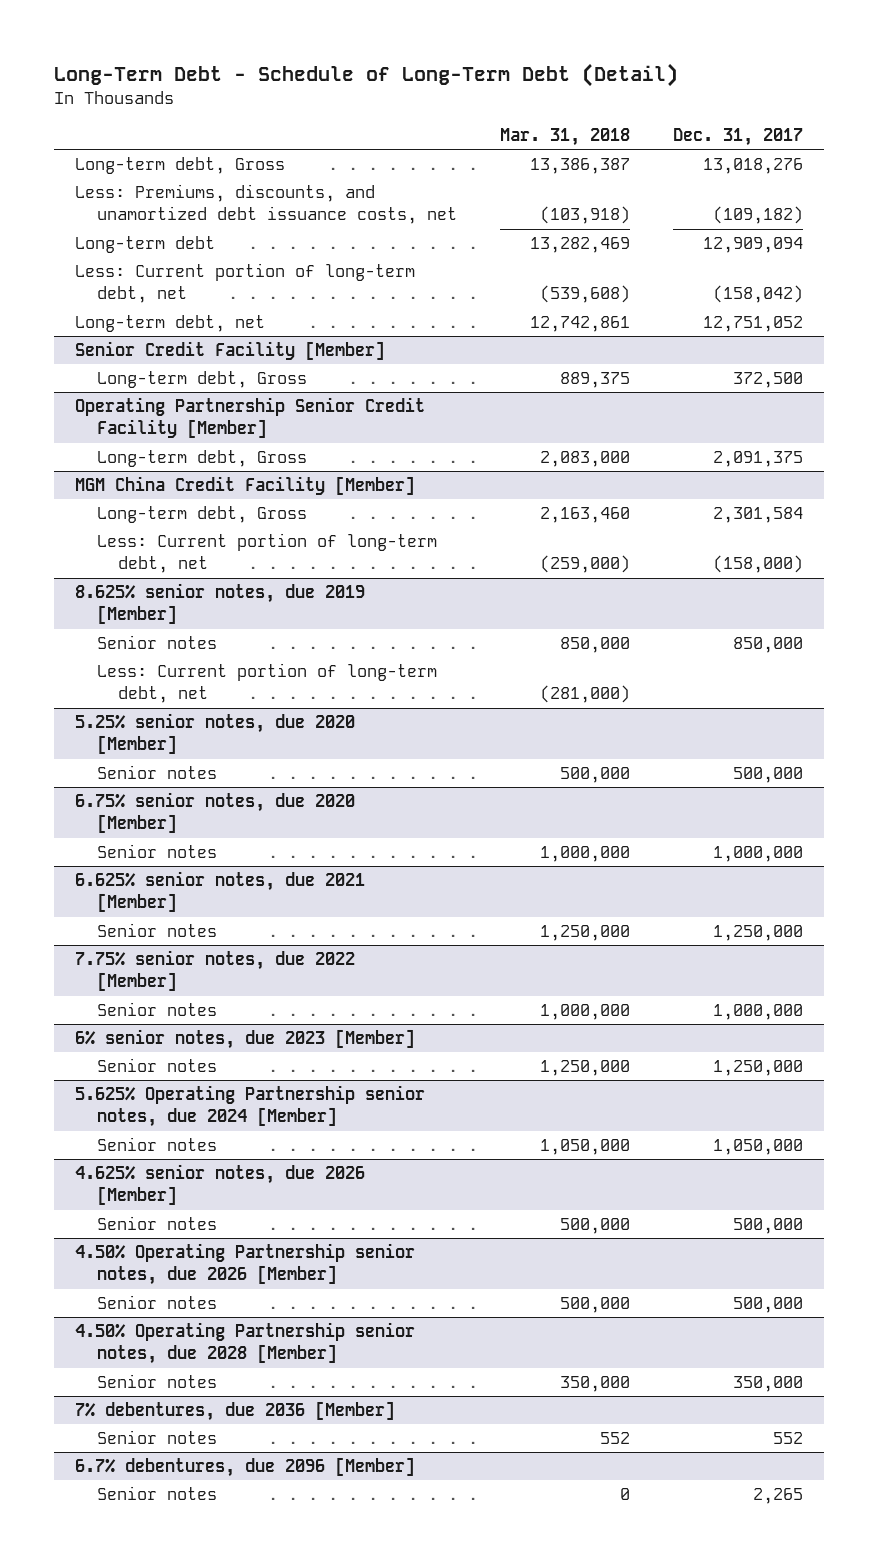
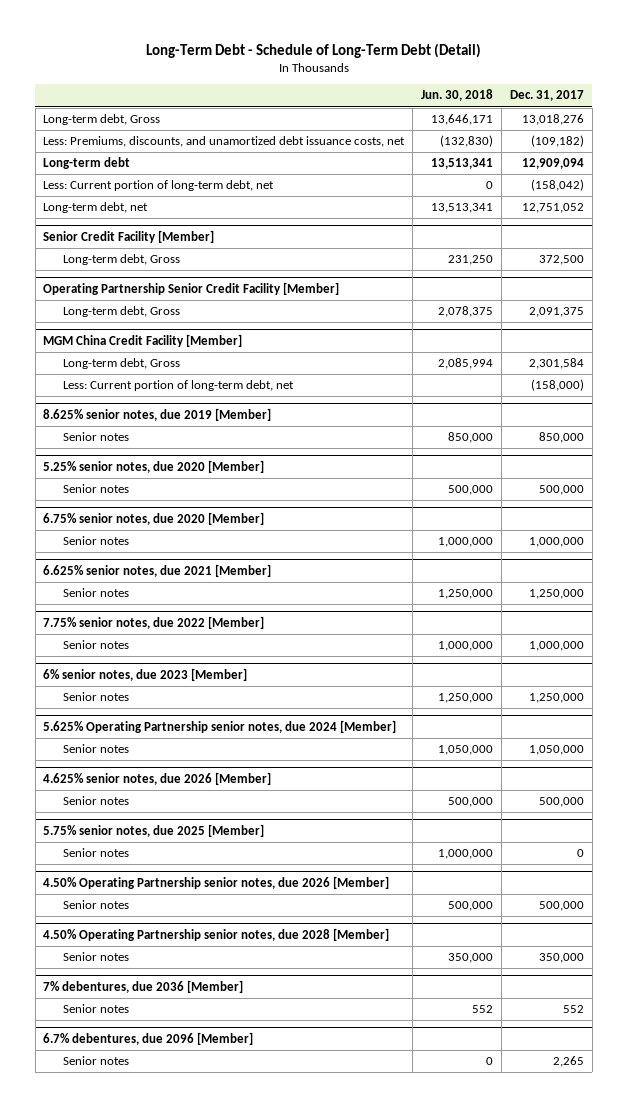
- | Mar. 31, 2018 | Dec. 31, 2017
+ | Jun. 30, 2018 | Dec. 31, 2017
@ 8.625% senior notes, due 2019 [Member]
- Less: Current portion of long-term debt, net | (281,000) |
+ 5.75% senior notes, due 2025 [Member]
+ Senior notes | 1,000,000 | 0

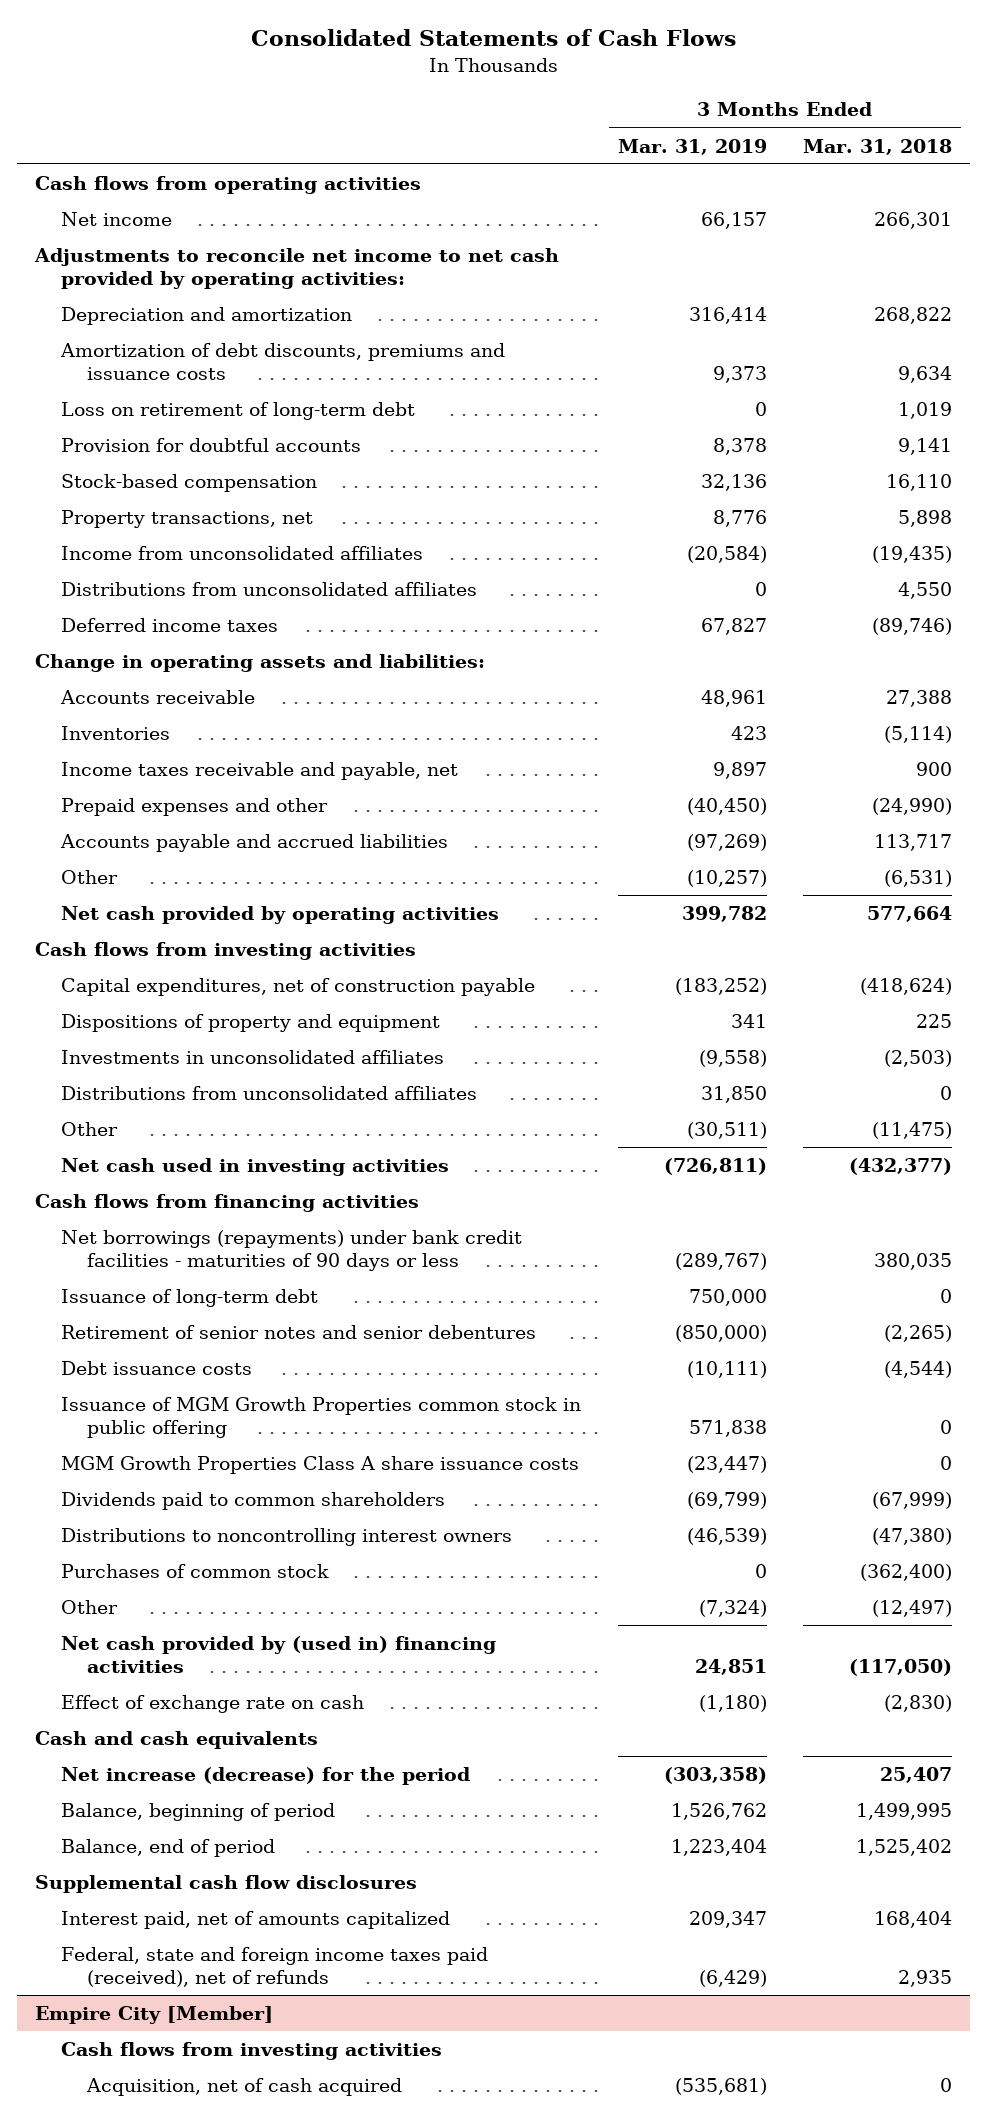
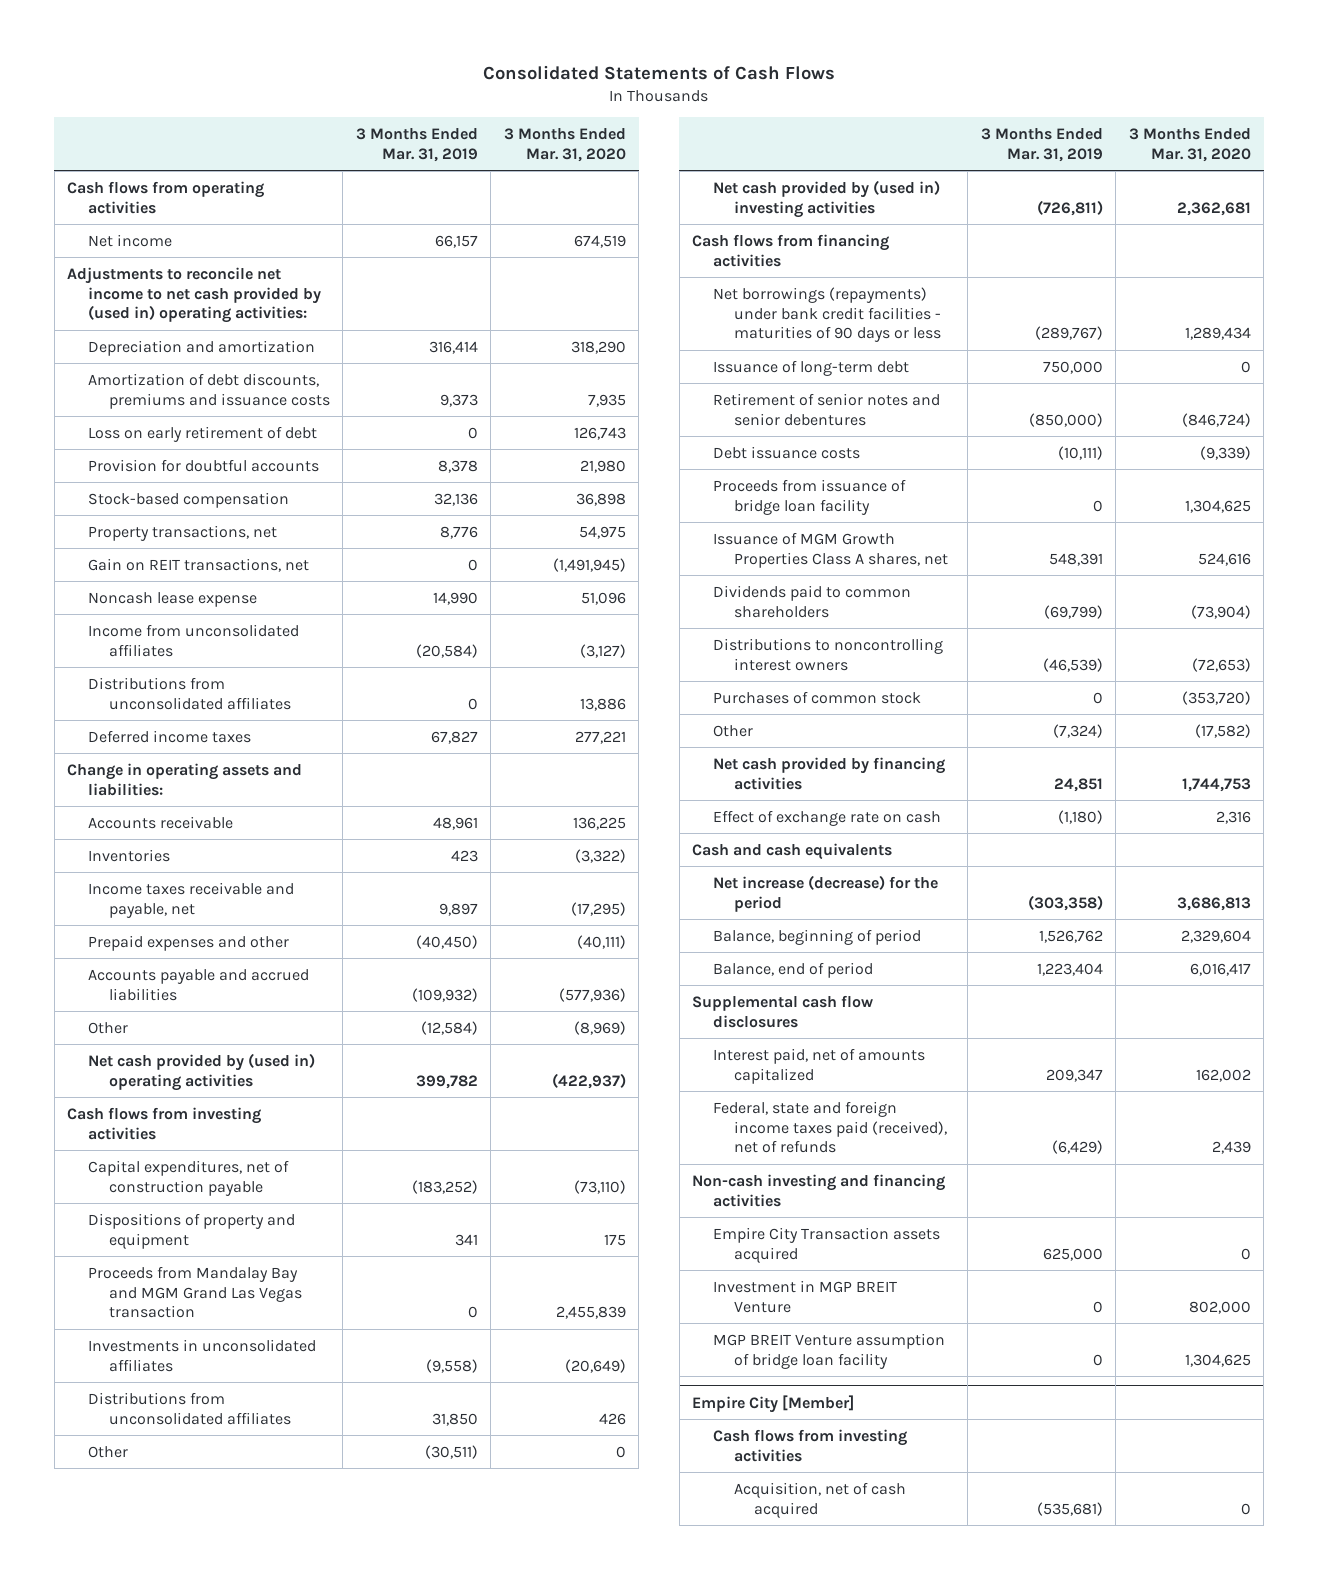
- | 3 Months Ended Mar. 31, 2019 | 3 Months Ended Mar. 31, 2018
+ | 3 Months Ended Mar. 31, 2019 | 3 Months Ended Mar. 31, 2020
- Adjustments to reconcile net income to net cash provided by operating activities:
+ Adjustments to reconcile net income to net cash provided by (used in) operating activities:
- Loss on retirement of long-term debt | 0 | 1,019
+ Loss on early retirement of debt | 0 | 126,743
+ Gain on REIT transactions, net | 0 | (1,491,945)
+ Noncash lease expense | 14,990 | 51,096
- Accounts payable and accrued liabilities | (97,269) | 113,717
- Other | (10,257) | (6,531)
- Net cash provided by operating activities | 399,782 | 577,664
+ Accounts payable and accrued liabilities | (109,932) | (577,936)
+ Other | (12,584) | (8,969)
+ Net cash provided by (used in) operating activities | 399,782 | (422,937)
+ Proceeds from Mandalay Bay and MGM Grand Las Vegas transaction | 0 | 2,455,839
- Net cash used in investing activities | (726,811) | (432,377)
+ Net cash provided by (used in) investing activities | (726,811) | 2,362,681
- Issuance of MGM Growth Properties common stock in public offering | 571,838 | 0
- MGM Growth Properties Class A share issuance costs | (23,447) | 0
+ Proceeds from issuance of bridge loan facility | 0 | 1,304,625
+ Issuance of MGM Growth Properties Class A shares, net | 548,391 | 524,616
- Net cash provided by (used in) financing activities | 24,851 | (117,050)
+ Net cash provided by financing activities | 24,851 | 1,744,753
+ Non-cash investing and financing activities
+ Empire City Transaction assets acquired | 625,000 | 0
+ Investment in MGP BREIT Venture | 0 | 802,000
+ MGP BREIT Venture assumption of bridge loan facility | 0 | 1,304,625

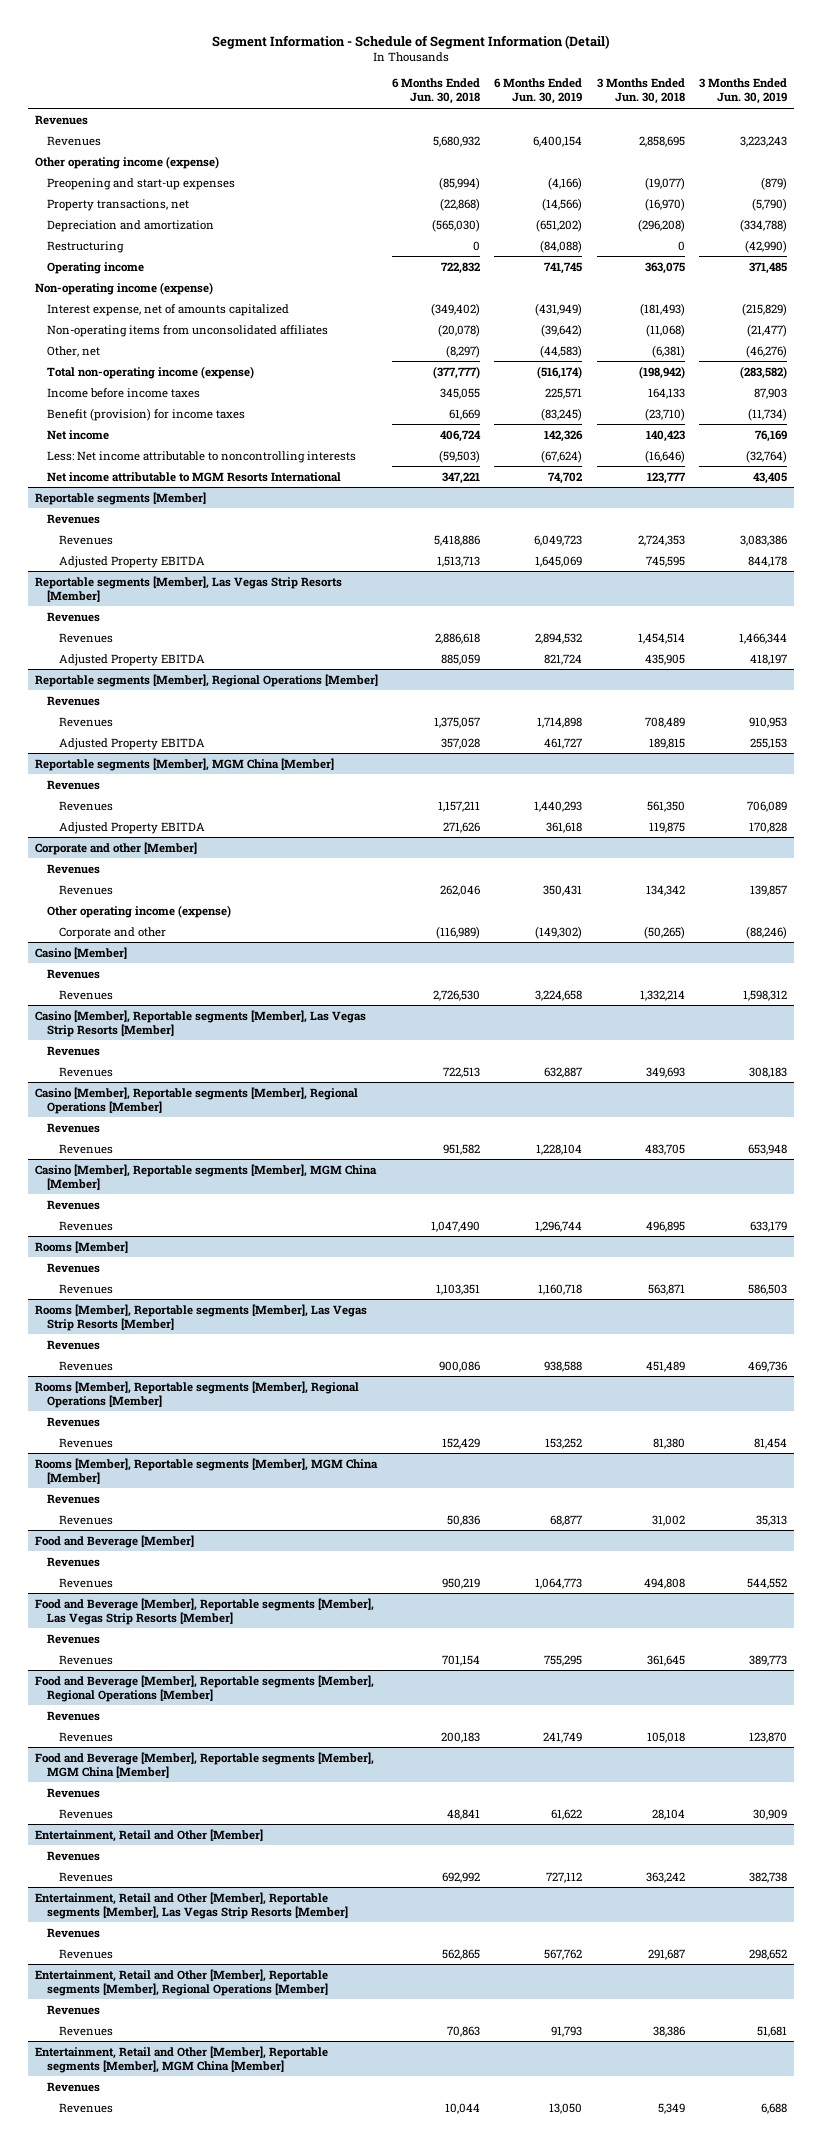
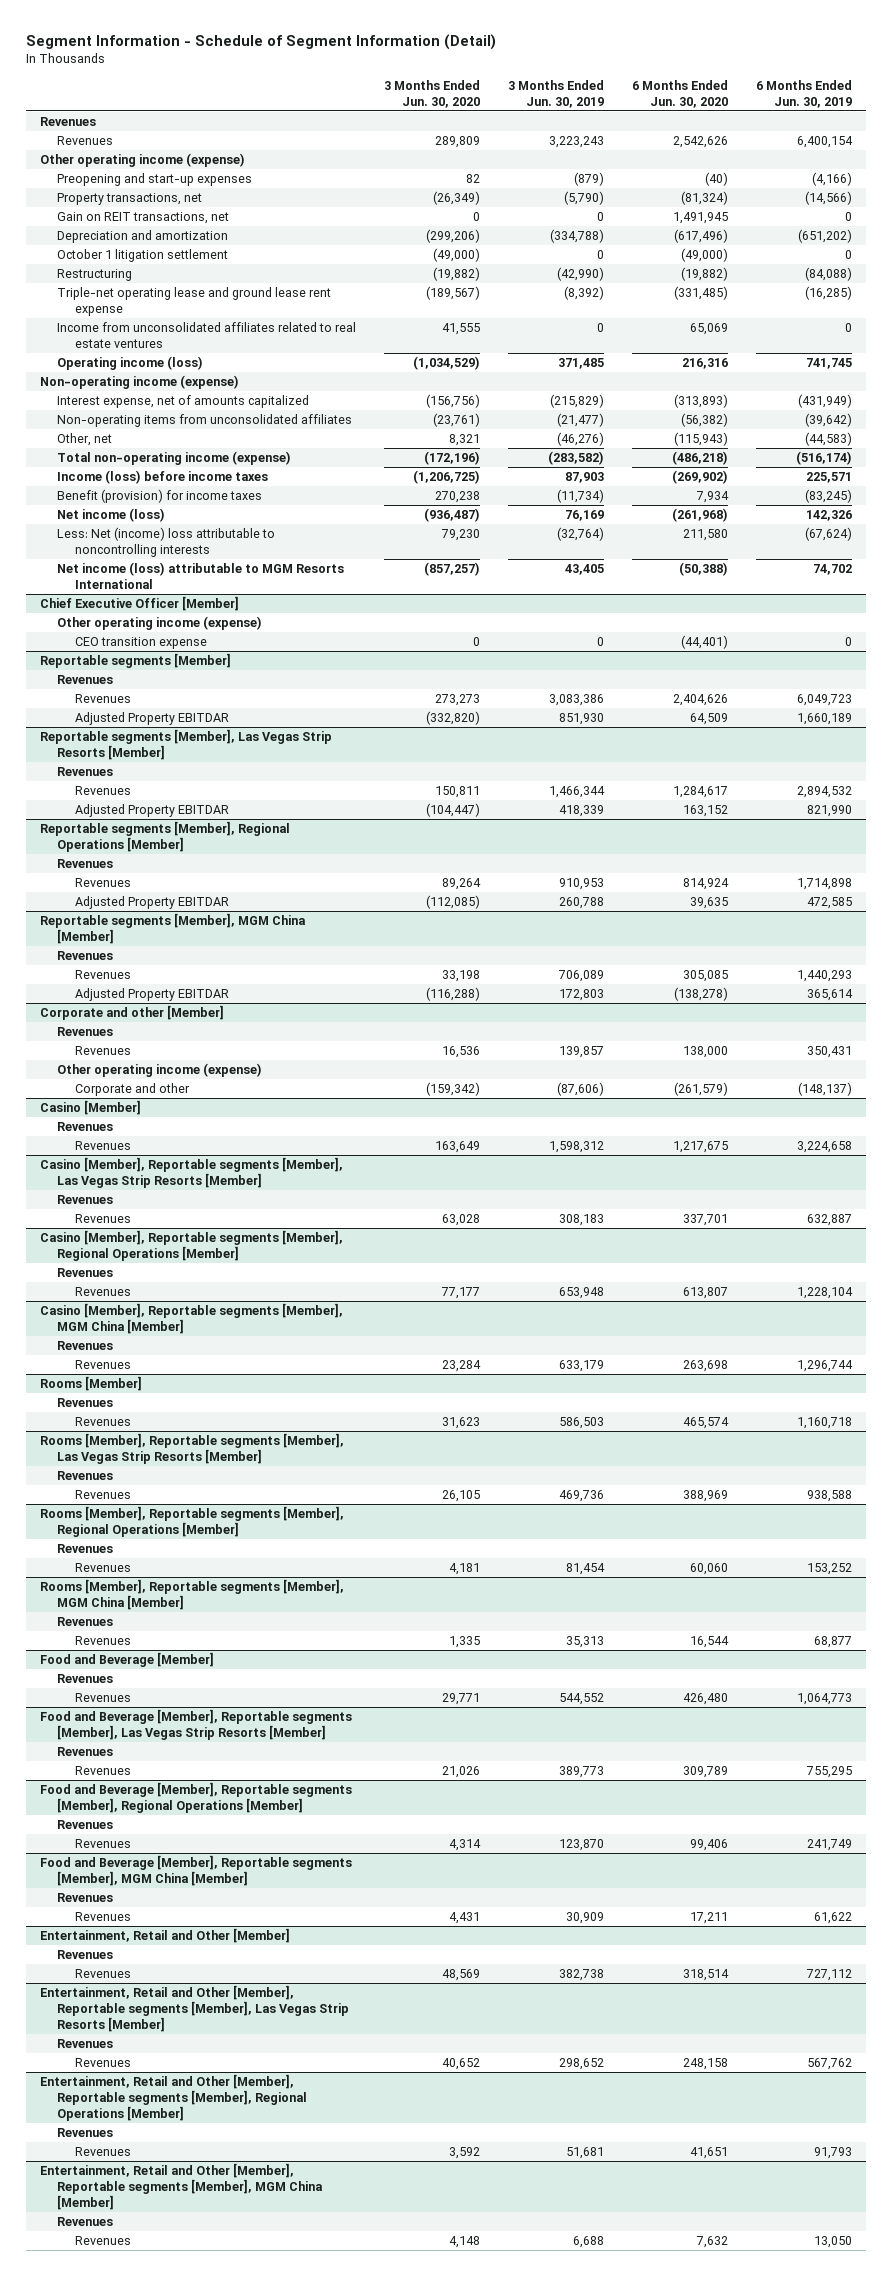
- | 6 Months Ended Jun. 30, 2018 | 6 Months Ended Jun. 30, 2019 | 3 Months Ended Jun. 30, 2018 | 3 Months Ended Jun. 30, 2019
+ | 3 Months Ended Jun. 30, 2020 | 3 Months Ended Jun. 30, 2019 | 6 Months Ended Jun. 30, 2020 | 6 Months Ended Jun. 30, 2019
+ Gain on REIT transactions, net | 0 | 0 | 1,491,945 | 0
+ October 1 litigation settlement | (49,000) | 0 | (49,000) | 0
- Operating income | 722,832 | 741,745 | 363,075 | 371,485
+ Triple-net operating lease and ground lease rent expense | (189,567) | (8,392) | (331,485) | (16,285)
+ Income from unconsolidated affiliates related to real estate ventures | 41,555 | 0 | 65,069 | 0
+ Operating income (loss) | (1,034,529) | 371,485 | 216,316 | 741,745
- Income before income taxes | 345,055 | 225,571 | 164,133 | 87,903
+ Income (loss) before income taxes | (1,206,725) | 87,903 | (269,902) | 225,571
- Net income | 406,724 | 142,326 | 140,423 | 76,169
- Less: Net income attributable to noncontrolling interests | (59,503) | (67,624) | (16,646) | (32,764)
- Net income attributable to MGM Resorts International | 347,221 | 74,702 | 123,777 | 43,405
+ Net income (loss) | (936,487) | 76,169 | (261,968) | 142,326
+ Less: Net (income) loss attributable to noncontrolling interests | 79,230 | (32,764) | 211,580 | (67,624)
+ Net income (loss) attributable to MGM Resorts International | (857,257) | 43,405 | (50,388) | 74,702
+ Chief Executive Officer [Member]
+ Other operating income (expense)
+ CEO transition expense | 0 | 0 | (44,401) | 0
@ Reportable segments [Member]
- Adjusted Property EBITDA | 1,513,713 | 1,645,069 | 745,595 | 844,178
+ Adjusted Property EBITDAR | (332,820) | 851,930 | 64,509 | 1,660,189
@ Reportable segments [Member], Las Vegas Strip Resorts [Member]
- Adjusted Property EBITDA | 885,059 | 821,724 | 435,905 | 418,197
+ Adjusted Property EBITDAR | (104,447) | 418,339 | 163,152 | 821,990
@ Reportable segments [Member], Regional Operations [Member]
- Adjusted Property EBITDA | 357,028 | 461,727 | 189,815 | 255,153
+ Adjusted Property EBITDAR | (112,085) | 260,788 | 39,635 | 472,585
@ Reportable segments [Member], MGM China [Member]
- Adjusted Property EBITDA | 271,626 | 361,618 | 119,875 | 170,828
+ Adjusted Property EBITDAR | (116,288) | 172,803 | (138,278) | 365,614
@ Corporate and other [Member]
- Corporate and other | (116,989) | (149,302) | (50,265) | (88,246)
+ Corporate and other | (159,342) | (87,606) | (261,579) | (148,137)

